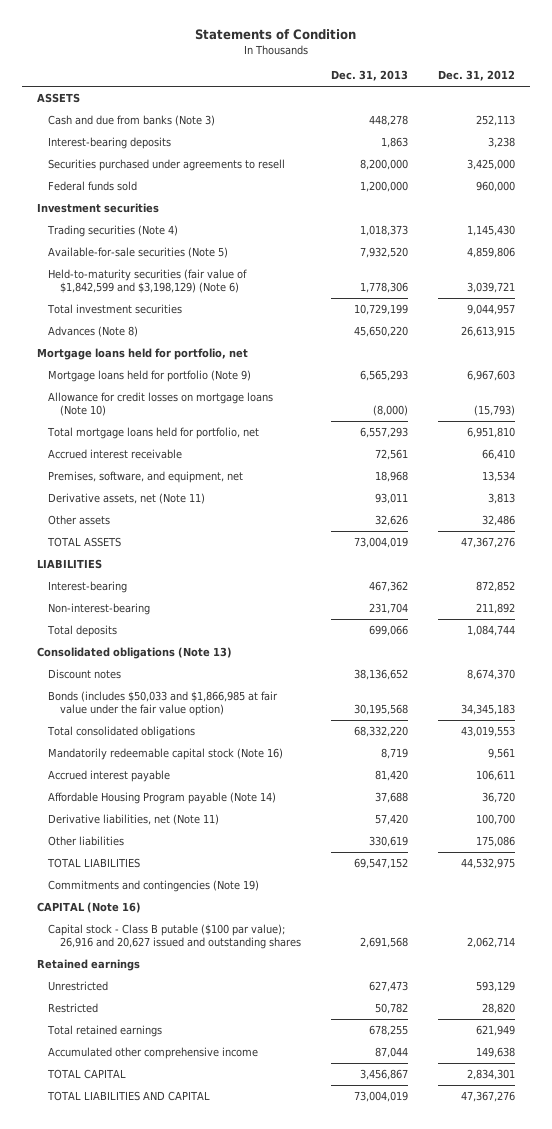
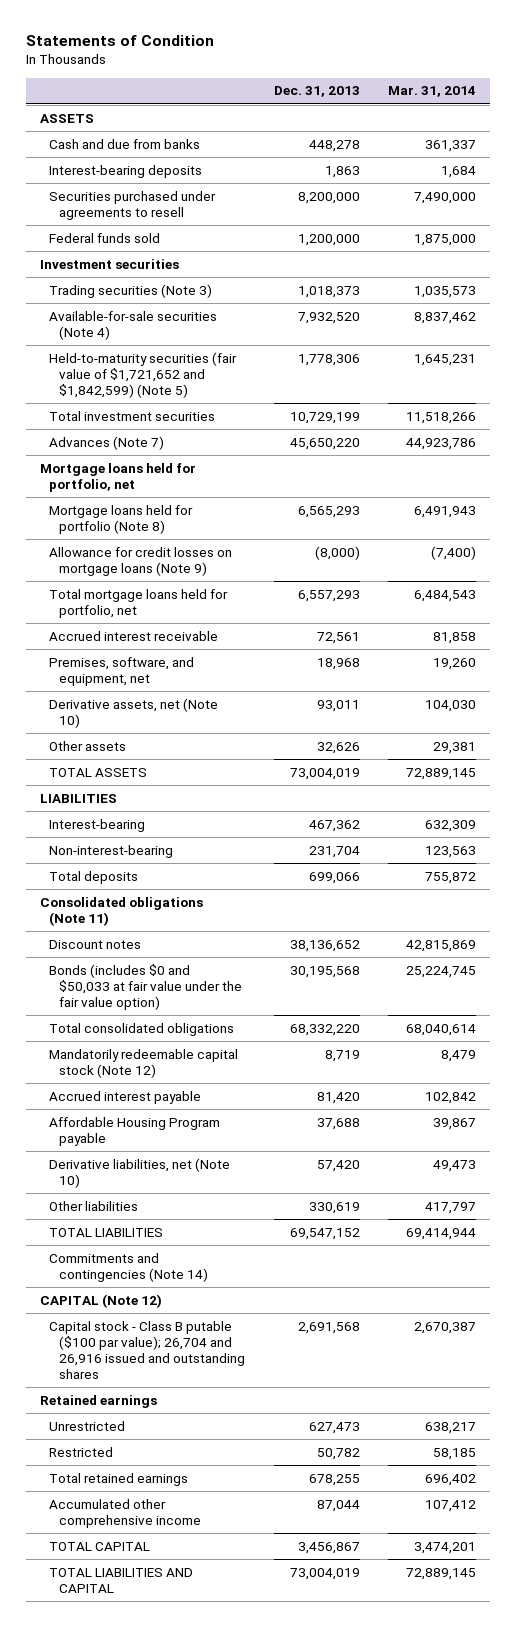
- | Dec. 31, 2013 | Dec. 31, 2012
+ | Dec. 31, 2013 | Mar. 31, 2014
- Cash and due from banks (Note 3) | 448,278 | 252,113
+ Cash and due from banks | 448,278 | 361,337
- Trading securities (Note 4) | 1,018,373 | 1,145,430
- Available-for-sale securities (Note 5) | 7,932,520 | 4,859,806
- Held-to-maturity securities (fair value of $1,842,599 and $3,198,129) (Note 6) | 1,778,306 | 3,039,721
+ Trading securities (Note 3) | 1,018,373 | 1,035,573
+ Available-for-sale securities (Note 4) | 7,932,520 | 8,837,462
+ Held-to-maturity securities (fair value of $1,721,652 and $1,842,599) (Note 5) | 1,778,306 | 1,645,231
- Advances (Note 8) | 45,650,220 | 26,613,915
+ Advances (Note 7) | 45,650,220 | 44,923,786
- Mortgage loans held for portfolio (Note 9) | 6,565,293 | 6,967,603
- Allowance for credit losses on mortgage loans (Note 10) | (8,000) | (15,793)
+ Mortgage loans held for portfolio (Note 8) | 6,565,293 | 6,491,943
+ Allowance for credit losses on mortgage loans (Note 9) | (8,000) | (7,400)
- Derivative assets, net (Note 11) | 93,011 | 3,813
+ Derivative assets, net (Note 10) | 93,011 | 104,030
- Consolidated obligations (Note 13)
+ Consolidated obligations (Note 11)
- Bonds (includes $50,033 and $1,866,985 at fair value under the fair value option) | 30,195,568 | 34,345,183
+ Bonds (includes $0 and $50,033 at fair value under the fair value option) | 30,195,568 | 25,224,745
- Mandatorily redeemable capital stock (Note 16) | 8,719 | 9,561
+ Mandatorily redeemable capital stock (Note 12) | 8,719 | 8,479
- Affordable Housing Program payable (Note 14) | 37,688 | 36,720
- Derivative liabilities, net (Note 11) | 57,420 | 100,700
+ Affordable Housing Program payable | 37,688 | 39,867
+ Derivative liabilities, net (Note 10) | 57,420 | 49,473
- Commitments and contingencies (Note 19)
- CAPITAL (Note 16)
- Capital stock - Class B putable ($100 par value); 26,916 and 20,627 issued and outstanding shares | 2,691,568 | 2,062,714
+ Commitments and contingencies (Note 14)
+ CAPITAL (Note 12)
+ Capital stock - Class B putable ($100 par value); 26,704 and 26,916 issued and outstanding shares | 2,691,568 | 2,670,387

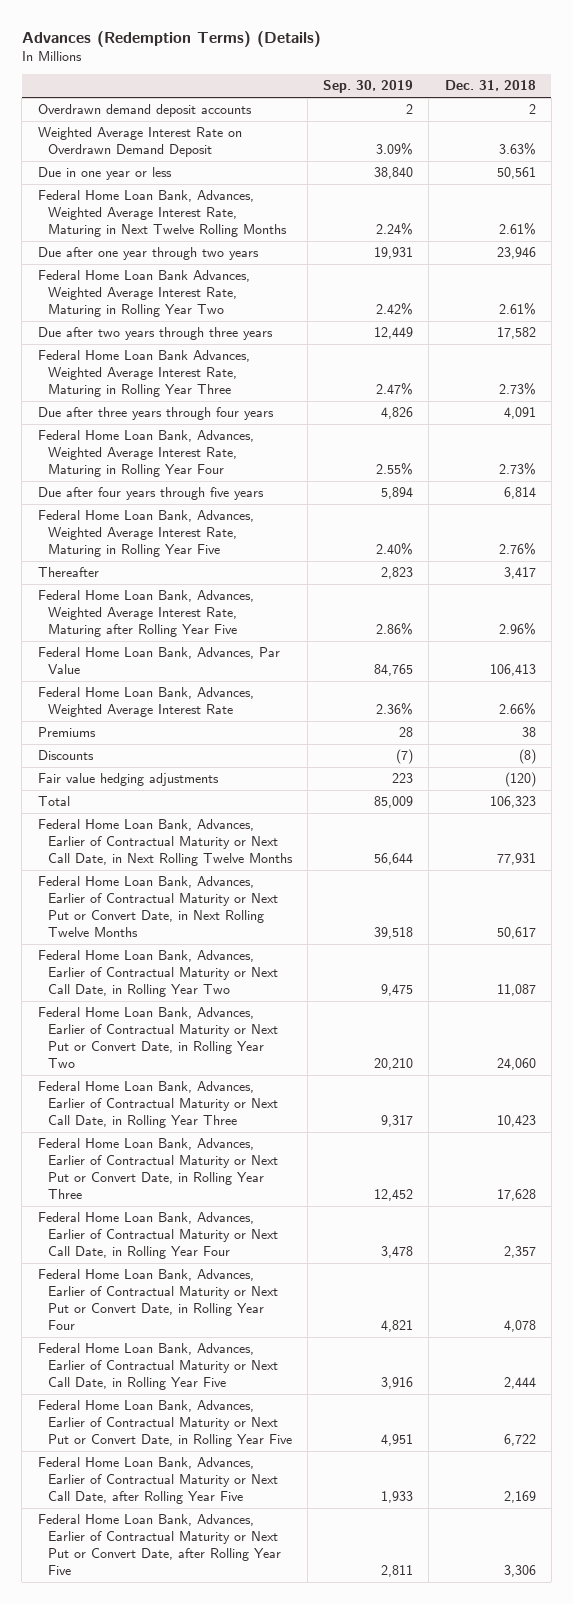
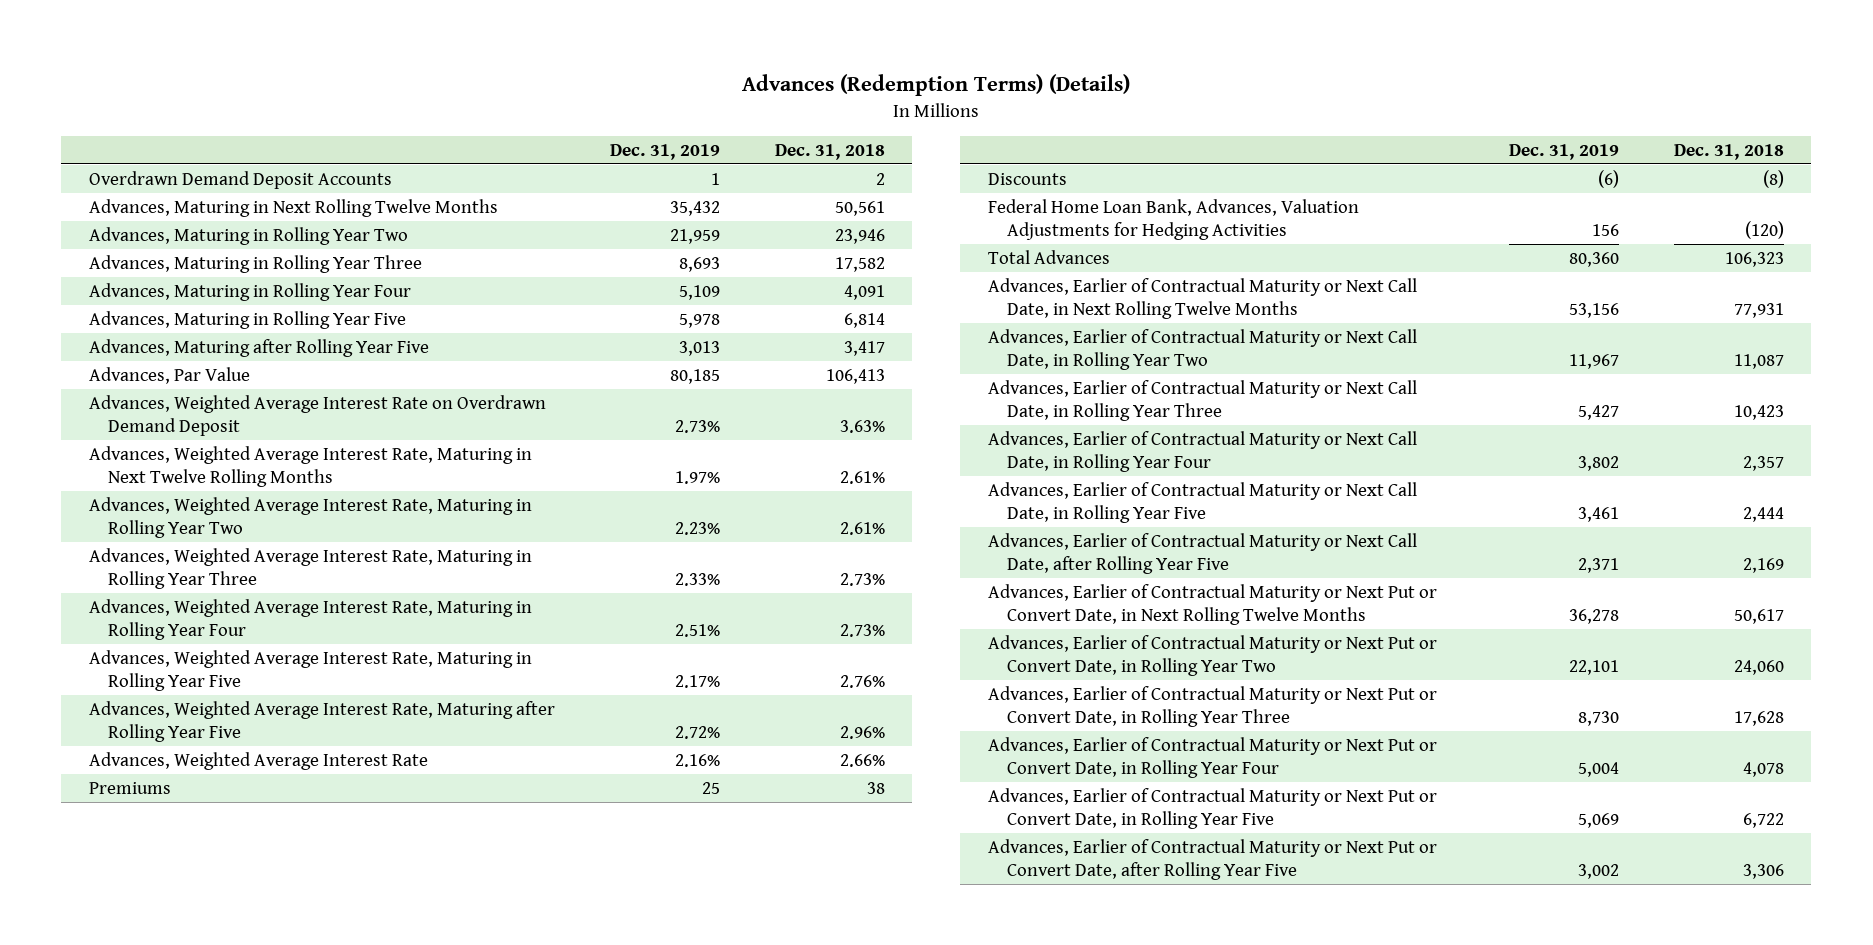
- | Sep. 30, 2019 | Dec. 31, 2018
+ | Dec. 31, 2019 | Dec. 31, 2018
- Overdrawn demand deposit accounts | 2 | 2
- Weighted Average Interest Rate on Overdrawn Demand Deposit | 3.09% | 3.63%
- Due in one year or less | 38,840 | 50,561
- Federal Home Loan Bank, Advances, Weighted Average Interest Rate, Maturing in Next Twelve Rolling Months | 2.24% | 2.61%
- Due after one year through two years | 19,931 | 23,946
- Federal Home Loan Bank Advances, Weighted Average Interest Rate, Maturing in Rolling Year Two | 2.42% | 2.61%
- Due after two years through three years | 12,449 | 17,582
- Federal Home Loan Bank Advances, Weighted Average Interest Rate, Maturing in Rolling Year Three | 2.47% | 2.73%
- Due after three years through four years | 4,826 | 4,091
- Federal Home Loan Bank, Advances, Weighted Average Interest Rate, Maturing in Rolling Year Four | 2.55% | 2.73%
- Due after four years through five years | 5,894 | 6,814
- Federal Home Loan Bank, Advances, Weighted Average Interest Rate, Maturing in Rolling Year Five | 2.40% | 2.76%
- Thereafter | 2,823 | 3,417
- Federal Home Loan Bank, Advances, Weighted Average Interest Rate, Maturing after Rolling Year Five | 2.86% | 2.96%
- Federal Home Loan Bank, Advances, Par Value | 84,765 | 106,413
- Federal Home Loan Bank, Advances, Weighted Average Interest Rate | 2.36% | 2.66%
+ Overdrawn Demand Deposit Accounts | 1 | 2
+ Advances, Maturing in Next Rolling Twelve Months | 35,432 | 50,561
+ Advances, Maturing in Rolling Year Two | 21,959 | 23,946
+ Advances, Maturing in Rolling Year Three | 8,693 | 17,582
+ Advances, Maturing in Rolling Year Four | 5,109 | 4,091
+ Advances, Maturing in Rolling Year Five | 5,978 | 6,814
+ Advances, Maturing after Rolling Year Five | 3,013 | 3,417
+ Advances, Par Value | 80,185 | 106,413
+ Advances, Weighted Average Interest Rate on Overdrawn Demand Deposit | 2.73% | 3.63%
+ Advances, Weighted Average Interest Rate, Maturing in Next Twelve Rolling Months | 1.97% | 2.61%
+ Advances, Weighted Average Interest Rate, Maturing in Rolling Year Two | 2.23% | 2.61%
+ Advances, Weighted Average Interest Rate, Maturing in Rolling Year Three | 2.33% | 2.73%
+ Advances, Weighted Average Interest Rate, Maturing in Rolling Year Four | 2.51% | 2.73%
+ Advances, Weighted Average Interest Rate, Maturing in Rolling Year Five | 2.17% | 2.76%
+ Advances, Weighted Average Interest Rate, Maturing after Rolling Year Five | 2.72% | 2.96%
+ Advances, Weighted Average Interest Rate | 2.16% | 2.66%
- Fair value hedging adjustments | 223 | (120)
- Total | 85,009 | 106,323
- Federal Home Loan Bank, Advances, Earlier of Contractual Maturity or Next Call Date, in Next Rolling Twelve Months | 56,644 | 77,931
- Federal Home Loan Bank, Advances, Earlier of Contractual Maturity or Next Put or Convert Date, in Next Rolling Twelve Months | 39,518 | 50,617
- Federal Home Loan Bank, Advances, Earlier of Contractual Maturity or Next Call Date, in Rolling Year Two | 9,475 | 11,087
- Federal Home Loan Bank, Advances, Earlier of Contractual Maturity or Next Put or Convert Date, in Rolling Year Two | 20,210 | 24,060
- Federal Home Loan Bank, Advances, Earlier of Contractual Maturity or Next Call Date, in Rolling Year Three | 9,317 | 10,423
- Federal Home Loan Bank, Advances, Earlier of Contractual Maturity or Next Put or Convert Date, in Rolling Year Three | 12,452 | 17,628
- Federal Home Loan Bank, Advances, Earlier of Contractual Maturity or Next Call Date, in Rolling Year Four | 3,478 | 2,357
- Federal Home Loan Bank, Advances, Earlier of Contractual Maturity or Next Put or Convert Date, in Rolling Year Four | 4,821 | 4,078
- Federal Home Loan Bank, Advances, Earlier of Contractual Maturity or Next Call Date, in Rolling Year Five | 3,916 | 2,444
- Federal Home Loan Bank, Advances, Earlier of Contractual Maturity or Next Put or Convert Date, in Rolling Year Five | 4,951 | 6,722
- Federal Home Loan Bank, Advances, Earlier of Contractual Maturity or Next Call Date, after Rolling Year Five | 1,933 | 2,169
- Federal Home Loan Bank, Advances, Earlier of Contractual Maturity or Next Put or Convert Date, after Rolling Year Five | 2,811 | 3,306
+ Federal Home Loan Bank, Advances, Valuation Adjustments for Hedging Activities | 156 | (120)
+ Total Advances | 80,360 | 106,323
+ Advances, Earlier of Contractual Maturity or Next Call Date, in Next Rolling Twelve Months | 53,156 | 77,931
+ Advances, Earlier of Contractual Maturity or Next Call Date, in Rolling Year Two | 11,967 | 11,087
+ Advances, Earlier of Contractual Maturity or Next Call Date, in Rolling Year Three | 5,427 | 10,423
+ Advances, Earlier of Contractual Maturity or Next Call Date, in Rolling Year Four | 3,802 | 2,357
+ Advances, Earlier of Contractual Maturity or Next Call Date, in Rolling Year Five | 3,461 | 2,444
+ Advances, Earlier of Contractual Maturity or Next Call Date, after Rolling Year Five | 2,371 | 2,169
+ Advances, Earlier of Contractual Maturity or Next Put or Convert Date, in Next Rolling Twelve Months | 36,278 | 50,617
+ Advances, Earlier of Contractual Maturity or Next Put or Convert Date, in Rolling Year Two | 22,101 | 24,060
+ Advances, Earlier of Contractual Maturity or Next Put or Convert Date, in Rolling Year Three | 8,730 | 17,628
+ Advances, Earlier of Contractual Maturity or Next Put or Convert Date, in Rolling Year Four | 5,004 | 4,078
+ Advances, Earlier of Contractual Maturity or Next Put or Convert Date, in Rolling Year Five | 5,069 | 6,722
+ Advances, Earlier of Contractual Maturity or Next Put or Convert Date, after Rolling Year Five | 3,002 | 3,306

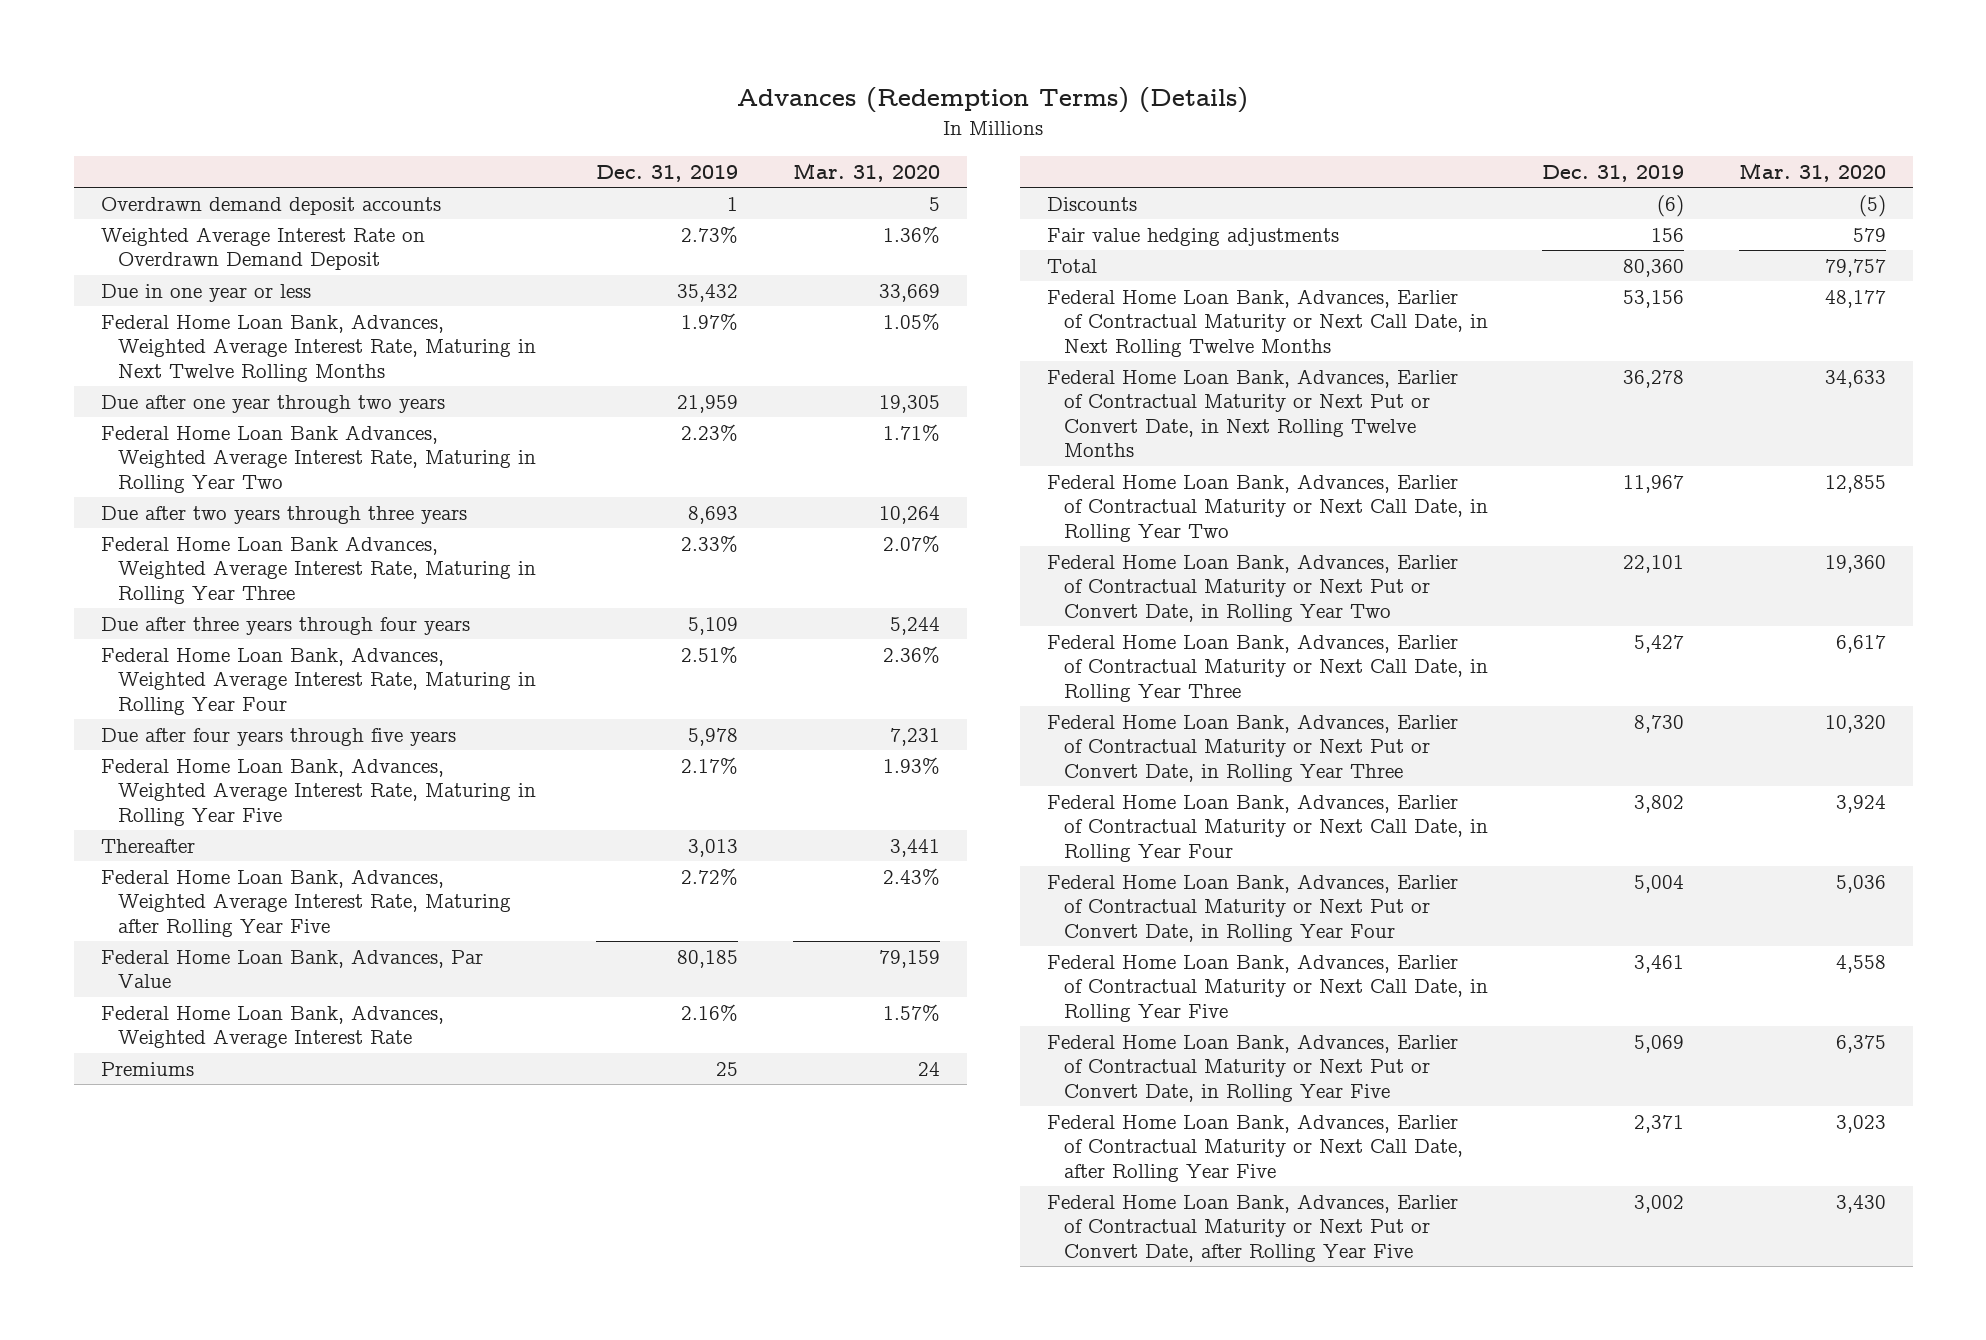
- | Dec. 31, 2019 | Dec. 31, 2018
+ | Dec. 31, 2019 | Mar. 31, 2020
- Overdrawn Demand Deposit Accounts | 1 | 2
- Advances, Maturing in Next Rolling Twelve Months | 35,432 | 50,561
- Advances, Maturing in Rolling Year Two | 21,959 | 23,946
- Advances, Maturing in Rolling Year Three | 8,693 | 17,582
- Advances, Maturing in Rolling Year Four | 5,109 | 4,091
- Advances, Maturing in Rolling Year Five | 5,978 | 6,814
- Advances, Maturing after Rolling Year Five | 3,013 | 3,417
- Advances, Par Value | 80,185 | 106,413
- Advances, Weighted Average Interest Rate on Overdrawn Demand Deposit | 2.73% | 3.63%
- Advances, Weighted Average Interest Rate, Maturing in Next Twelve Rolling Months | 1.97% | 2.61%
- Advances, Weighted Average Interest Rate, Maturing in Rolling Year Two | 2.23% | 2.61%
- Advances, Weighted Average Interest Rate, Maturing in Rolling Year Three | 2.33% | 2.73%
- Advances, Weighted Average Interest Rate, Maturing in Rolling Year Four | 2.51% | 2.73%
- Advances, Weighted Average Interest Rate, Maturing in Rolling Year Five | 2.17% | 2.76%
- Advances, Weighted Average Interest Rate, Maturing after Rolling Year Five | 2.72% | 2.96%
- Advances, Weighted Average Interest Rate | 2.16% | 2.66%
+ Overdrawn demand deposit accounts | 1 | 5
+ Weighted Average Interest Rate on Overdrawn Demand Deposit | 2.73% | 1.36%
+ Due in one year or less | 35,432 | 33,669
+ Federal Home Loan Bank, Advances, Weighted Average Interest Rate, Maturing in Next Twelve Rolling Months | 1.97% | 1.05%
+ Due after one year through two years | 21,959 | 19,305
+ Federal Home Loan Bank Advances, Weighted Average Interest Rate, Maturing in Rolling Year Two | 2.23% | 1.71%
+ Due after two years through three years | 8,693 | 10,264
+ Federal Home Loan Bank Advances, Weighted Average Interest Rate, Maturing in Rolling Year Three | 2.33% | 2.07%
+ Due after three years through four years | 5,109 | 5,244
+ Federal Home Loan Bank, Advances, Weighted Average Interest Rate, Maturing in Rolling Year Four | 2.51% | 2.36%
+ Due after four years through five years | 5,978 | 7,231
+ Federal Home Loan Bank, Advances, Weighted Average Interest Rate, Maturing in Rolling Year Five | 2.17% | 1.93%
+ Thereafter | 3,013 | 3,441
+ Federal Home Loan Bank, Advances, Weighted Average Interest Rate, Maturing after Rolling Year Five | 2.72% | 2.43%
+ Federal Home Loan Bank, Advances, Par Value | 80,185 | 79,159
+ Federal Home Loan Bank, Advances, Weighted Average Interest Rate | 2.16% | 1.57%
- Federal Home Loan Bank, Advances, Valuation Adjustments for Hedging Activities | 156 | (120)
- Total Advances | 80,360 | 106,323
- Advances, Earlier of Contractual Maturity or Next Call Date, in Next Rolling Twelve Months | 53,156 | 77,931
- Advances, Earlier of Contractual Maturity or Next Call Date, in Rolling Year Two | 11,967 | 11,087
- Advances, Earlier of Contractual Maturity or Next Call Date, in Rolling Year Three | 5,427 | 10,423
- Advances, Earlier of Contractual Maturity or Next Call Date, in Rolling Year Four | 3,802 | 2,357
- Advances, Earlier of Contractual Maturity or Next Call Date, in Rolling Year Five | 3,461 | 2,444
- Advances, Earlier of Contractual Maturity or Next Call Date, after Rolling Year Five | 2,371 | 2,169
- Advances, Earlier of Contractual Maturity or Next Put or Convert Date, in Next Rolling Twelve Months | 36,278 | 50,617
- Advances, Earlier of Contractual Maturity or Next Put or Convert Date, in Rolling Year Two | 22,101 | 24,060
- Advances, Earlier of Contractual Maturity or Next Put or Convert Date, in Rolling Year Three | 8,730 | 17,628
- Advances, Earlier of Contractual Maturity or Next Put or Convert Date, in Rolling Year Four | 5,004 | 4,078
- Advances, Earlier of Contractual Maturity or Next Put or Convert Date, in Rolling Year Five | 5,069 | 6,722
- Advances, Earlier of Contractual Maturity or Next Put or Convert Date, after Rolling Year Five | 3,002 | 3,306
+ Fair value hedging adjustments | 156 | 579
+ Total | 80,360 | 79,757
+ Federal Home Loan Bank, Advances, Earlier of Contractual Maturity or Next Call Date, in Next Rolling Twelve Months | 53,156 | 48,177
+ Federal Home Loan Bank, Advances, Earlier of Contractual Maturity or Next Put or Convert Date, in Next Rolling Twelve Months | 36,278 | 34,633
+ Federal Home Loan Bank, Advances, Earlier of Contractual Maturity or Next Call Date, in Rolling Year Two | 11,967 | 12,855
+ Federal Home Loan Bank, Advances, Earlier of Contractual Maturity or Next Put or Convert Date, in Rolling Year Two | 22,101 | 19,360
+ Federal Home Loan Bank, Advances, Earlier of Contractual Maturity or Next Call Date, in Rolling Year Three | 5,427 | 6,617
+ Federal Home Loan Bank, Advances, Earlier of Contractual Maturity or Next Put or Convert Date, in Rolling Year Three | 8,730 | 10,320
+ Federal Home Loan Bank, Advances, Earlier of Contractual Maturity or Next Call Date, in Rolling Year Four | 3,802 | 3,924
+ Federal Home Loan Bank, Advances, Earlier of Contractual Maturity or Next Put or Convert Date, in Rolling Year Four | 5,004 | 5,036
+ Federal Home Loan Bank, Advances, Earlier of Contractual Maturity or Next Call Date, in Rolling Year Five | 3,461 | 4,558
+ Federal Home Loan Bank, Advances, Earlier of Contractual Maturity or Next Put or Convert Date, in Rolling Year Five | 5,069 | 6,375
+ Federal Home Loan Bank, Advances, Earlier of Contractual Maturity or Next Call Date, after Rolling Year Five | 2,371 | 3,023
+ Federal Home Loan Bank, Advances, Earlier of Contractual Maturity or Next Put or Convert Date, after Rolling Year Five | 3,002 | 3,430

